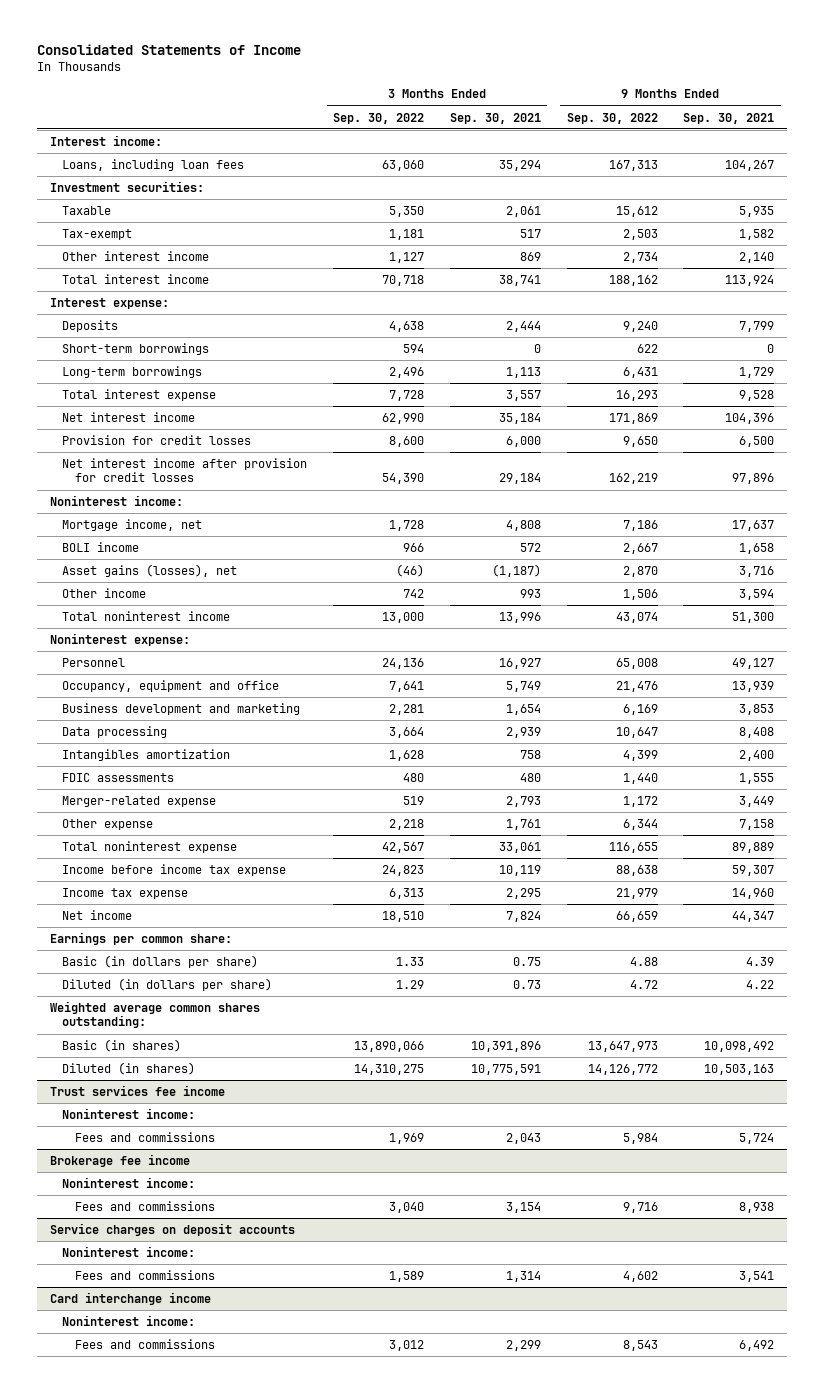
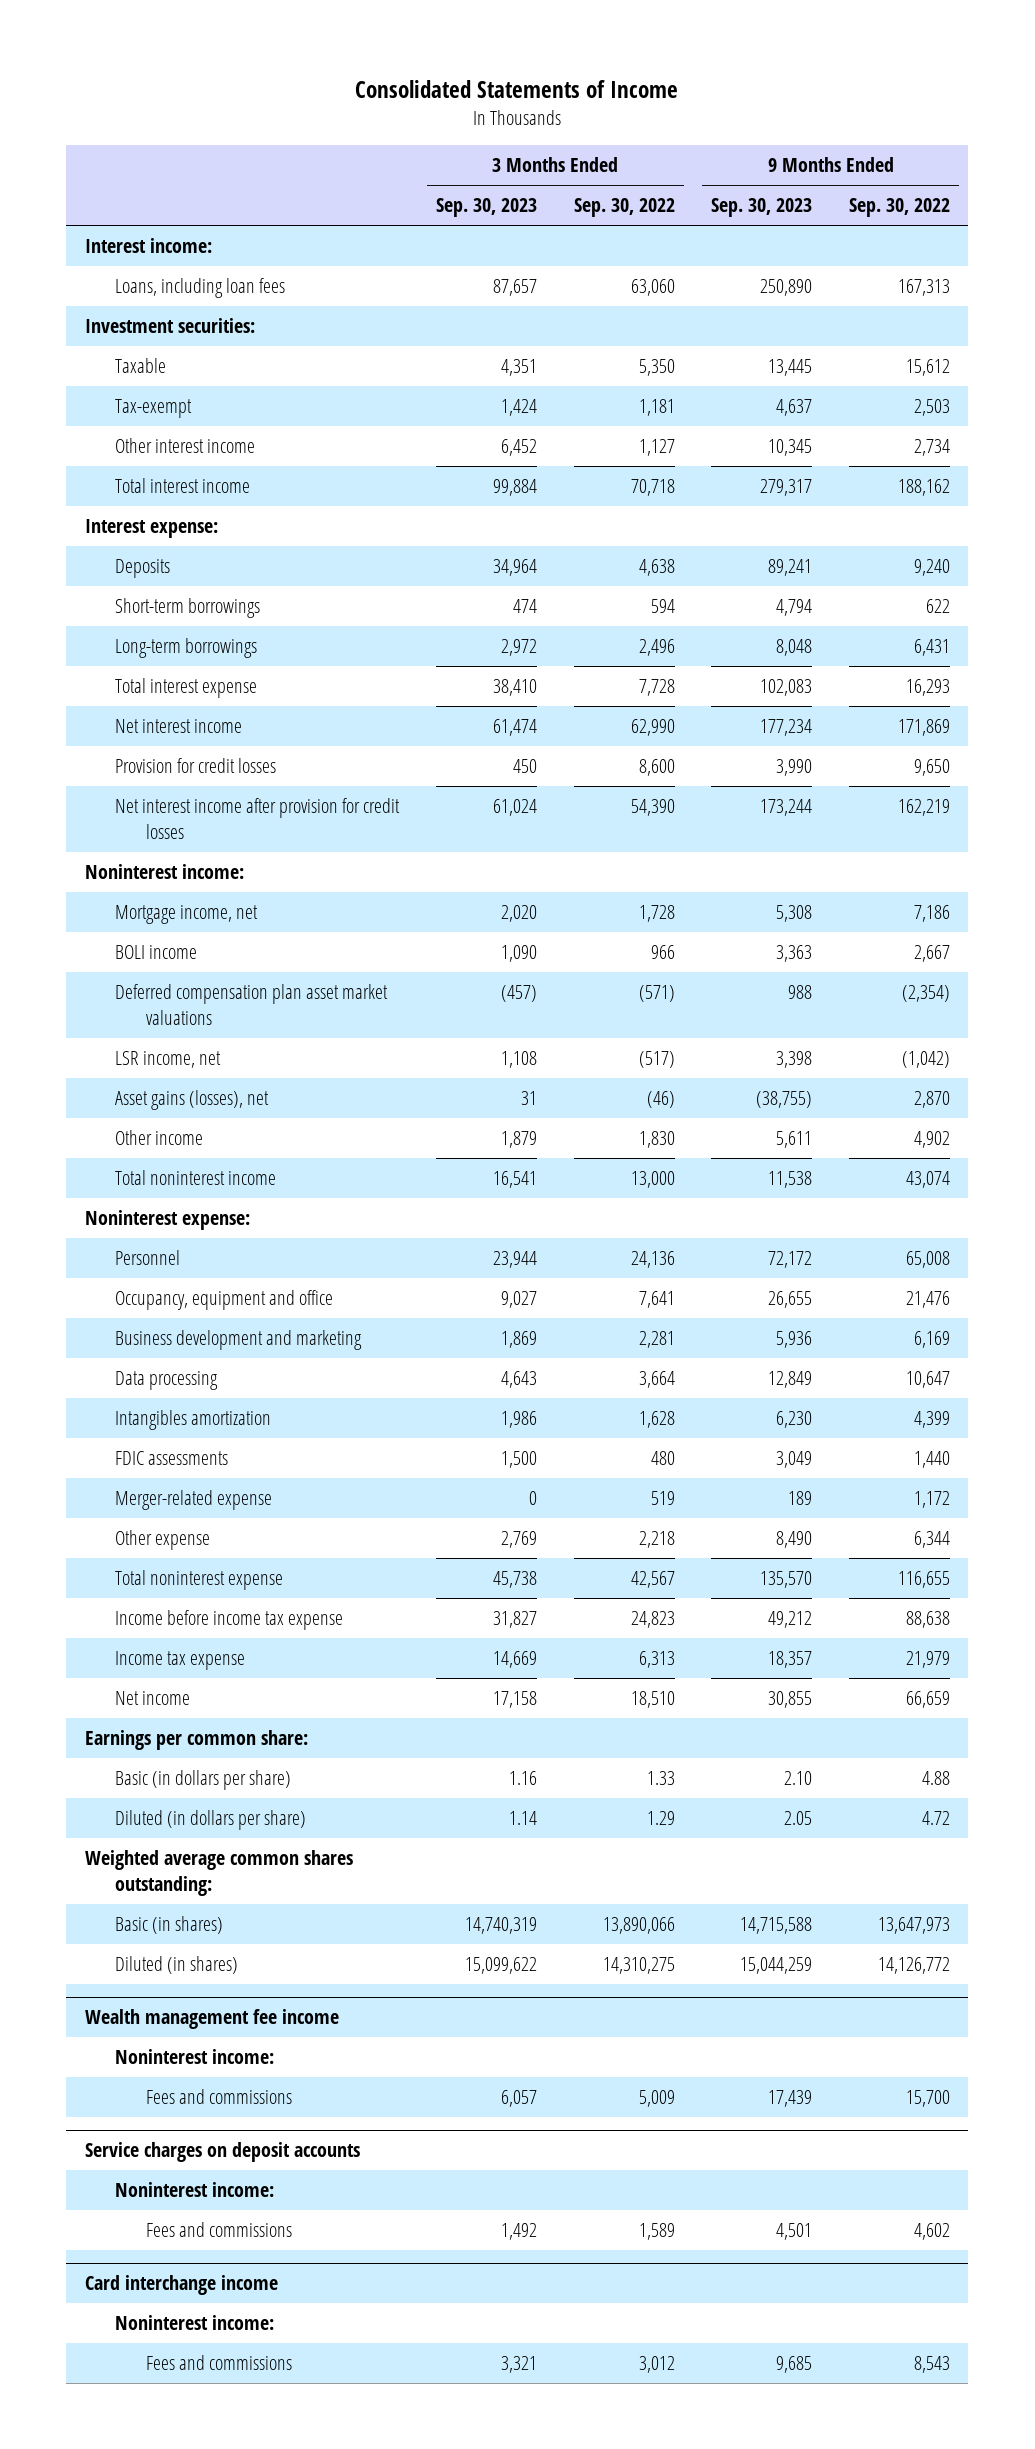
- | 3 Months Ended Sep. 30, 2022 | 3 Months Ended Sep. 30, 2021 | 9 Months Ended Sep. 30, 2022 | 9 Months Ended Sep. 30, 2021
+ | 3 Months Ended Sep. 30, 2023 | 3 Months Ended Sep. 30, 2022 | 9 Months Ended Sep. 30, 2023 | 9 Months Ended Sep. 30, 2022
+ Deferred compensation plan asset market valuations | (457) | (571) | 988 | (2,354)
+ LSR income, net | 1,108 | (517) | 3,398 | (1,042)
- Other income | 742 | 993 | 1,506 | 3,594
+ Other income | 1,879 | 1,830 | 5,611 | 4,902
- Trust services fee income
- Noninterest income:
- Fees and commissions | 1,969 | 2,043 | 5,984 | 5,724
- Brokerage fee income
+ Wealth management fee income
- Fees and commissions | 3,040 | 3,154 | 9,716 | 8,938
+ Fees and commissions | 6,057 | 5,009 | 17,439 | 15,700

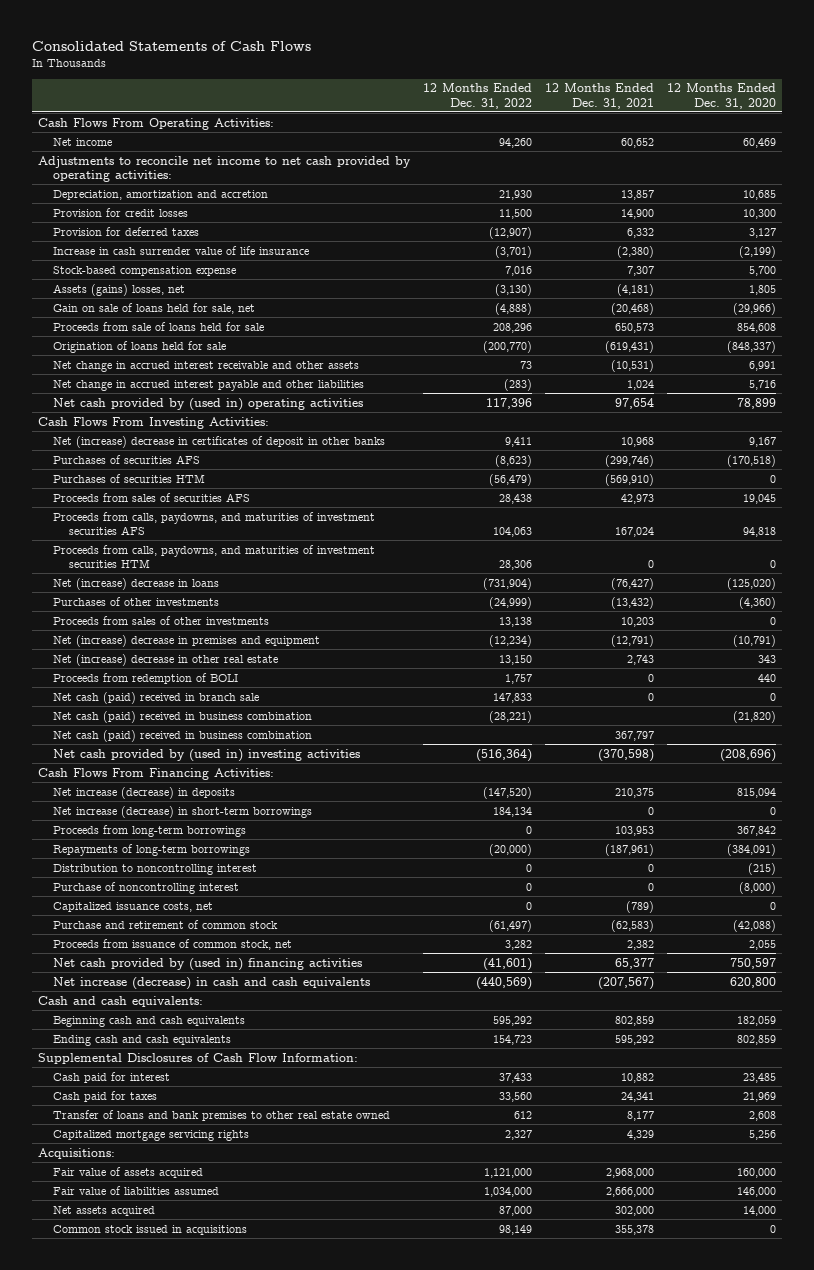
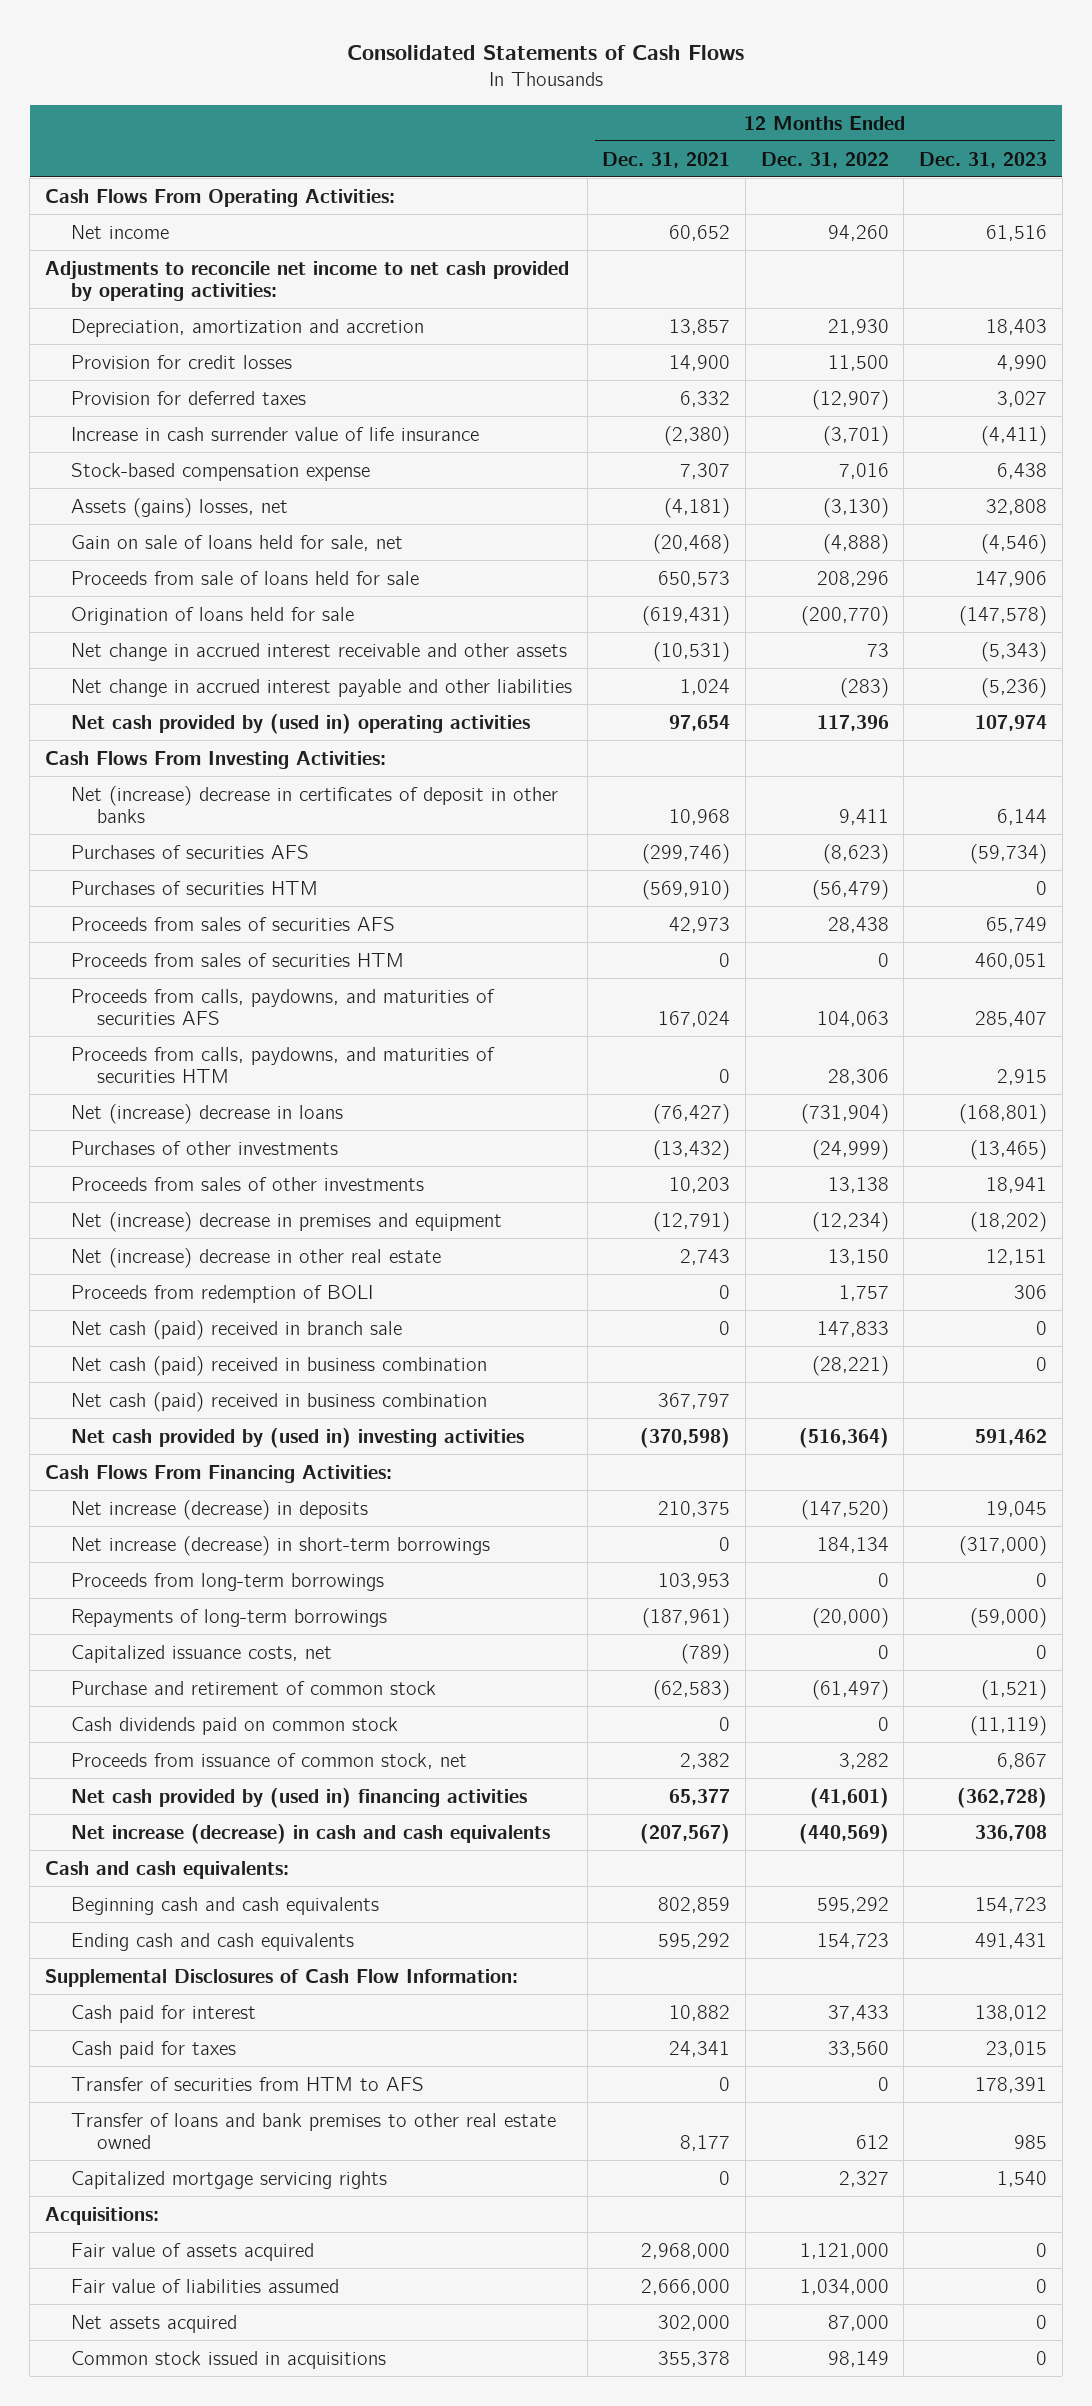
- | 12 Months Ended Dec. 31, 2022 | 12 Months Ended Dec. 31, 2021 | 12 Months Ended Dec. 31, 2020
+ | 12 Months Ended Dec. 31, 2021 | 12 Months Ended Dec. 31, 2022 | 12 Months Ended Dec. 31, 2023
- Proceeds from calls, paydowns, and maturities of investment securities AFS | 104,063 | 167,024 | 94,818
- Proceeds from calls, paydowns, and maturities of investment securities HTM | 28,306 | 0 | 0
+ Proceeds from sales of securities HTM | 0 | 0 | 460,051
+ Proceeds from calls, paydowns, and maturities of securities AFS | 167,024 | 104,063 | 285,407
+ Proceeds from calls, paydowns, and maturities of securities HTM | 0 | 28,306 | 2,915
- Distribution to noncontrolling interest | 0 | 0 | (215)
- Purchase of noncontrolling interest | 0 | 0 | (8,000)
+ Cash dividends paid on common stock | 0 | 0 | (11,119)
+ Transfer of securities from HTM to AFS | 0 | 0 | 178,391
- Capitalized mortgage servicing rights | 2,327 | 4,329 | 5,256
+ Capitalized mortgage servicing rights | 0 | 2,327 | 1,540

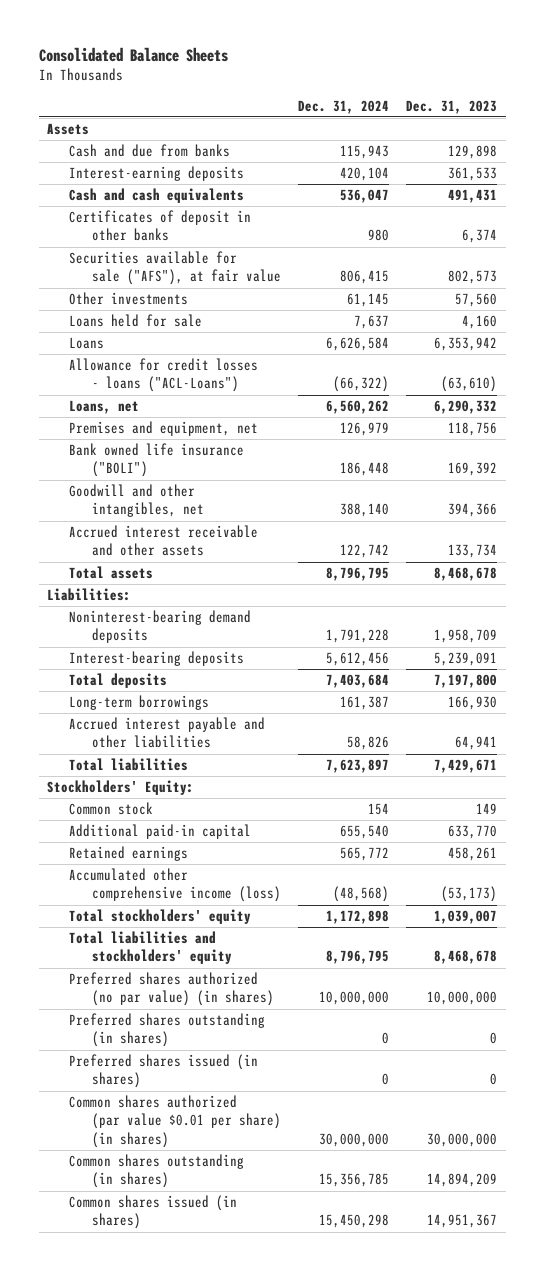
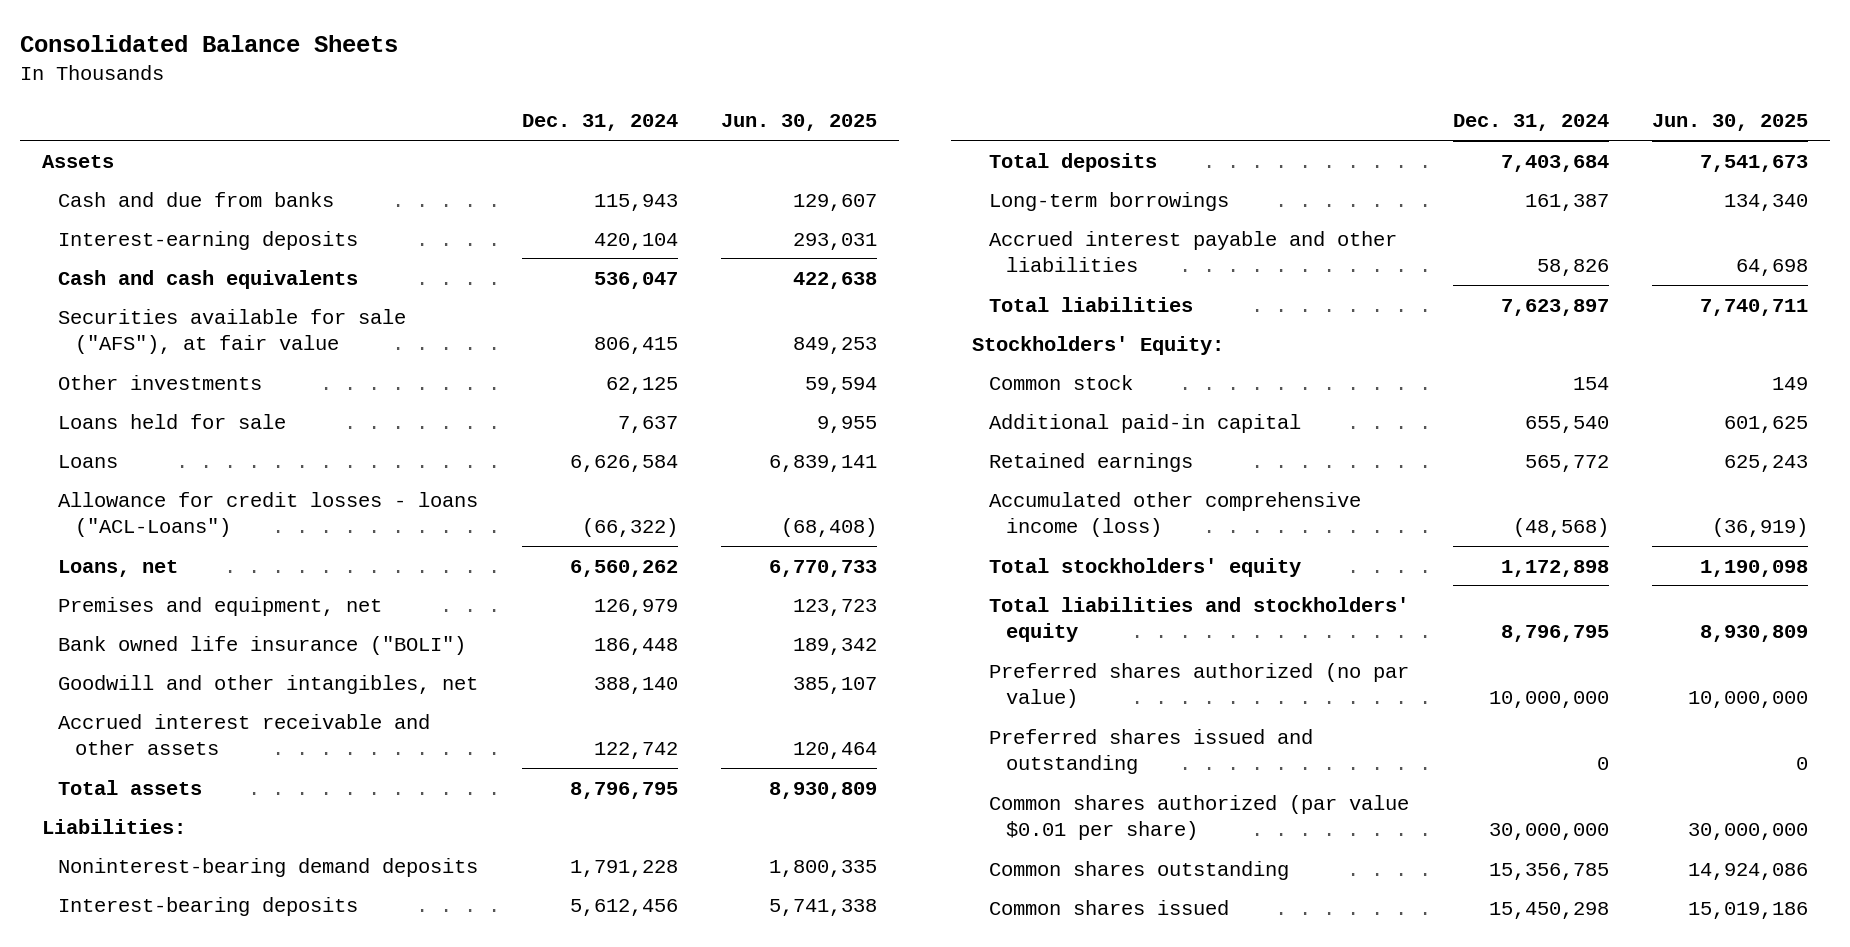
- | Dec. 31, 2024 | Dec. 31, 2023
+ | Dec. 31, 2024 | Jun. 30, 2025
- Certificates of deposit in other banks | 980 | 6,374
- Other investments | 61,145 | 57,560
+ Other investments | 62,125 | 59,594
- Preferred shares authorized (no par value) (in shares) | 10,000,000 | 10,000,000
- Preferred shares outstanding (in shares) | 0 | 0
- Preferred shares issued (in shares) | 0 | 0
- Common shares authorized (par value $0.01 per share) (in shares) | 30,000,000 | 30,000,000
- Common shares outstanding (in shares) | 15,356,785 | 14,894,209
- Common shares issued (in shares) | 15,450,298 | 14,951,367
+ Preferred shares authorized (no par value) | 10,000,000 | 10,000,000
+ Preferred shares issued and outstanding | 0 | 0
+ Common shares authorized (par value $0.01 per share) | 30,000,000 | 30,000,000
+ Common shares outstanding | 15,356,785 | 14,924,086
+ Common shares issued | 15,450,298 | 15,019,186

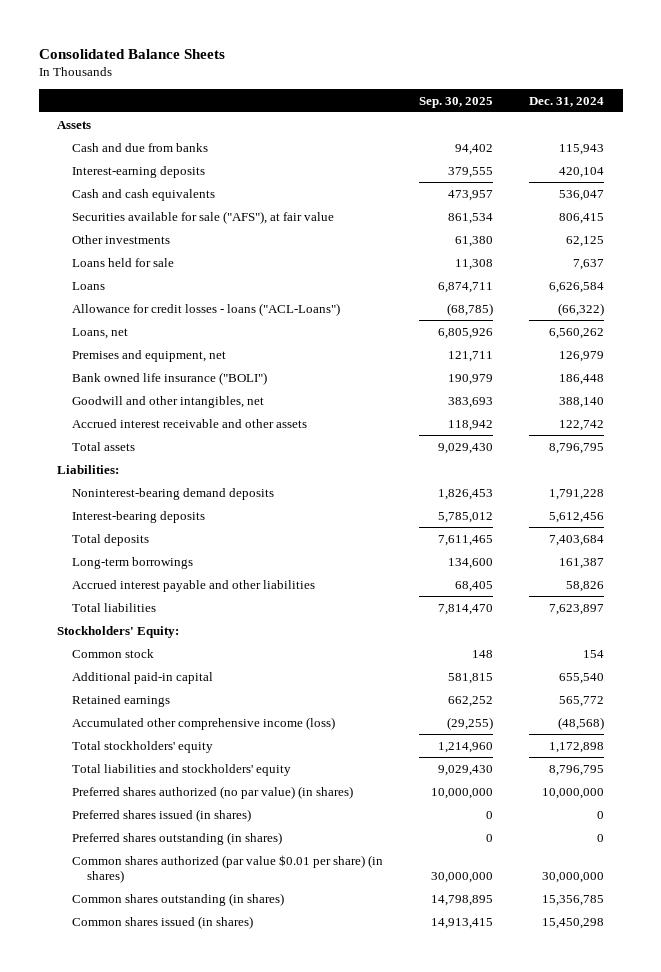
- | Dec. 31, 2024 | Jun. 30, 2025
+ | Sep. 30, 2025 | Dec. 31, 2024
- Preferred shares authorized (no par value) | 10,000,000 | 10,000,000
- Preferred shares issued and outstanding | 0 | 0
- Common shares authorized (par value $0.01 per share) | 30,000,000 | 30,000,000
- Common shares outstanding | 15,356,785 | 14,924,086
- Common shares issued | 15,450,298 | 15,019,186
+ Preferred shares authorized (no par value) (in shares) | 10,000,000 | 10,000,000
+ Preferred shares issued (in shares) | 0 | 0
+ Preferred shares outstanding (in shares) | 0 | 0
+ Common shares authorized (par value $0.01 per share) (in shares) | 30,000,000 | 30,000,000
+ Common shares outstanding (in shares) | 14,798,895 | 15,356,785
+ Common shares issued (in shares) | 14,913,415 | 15,450,298

